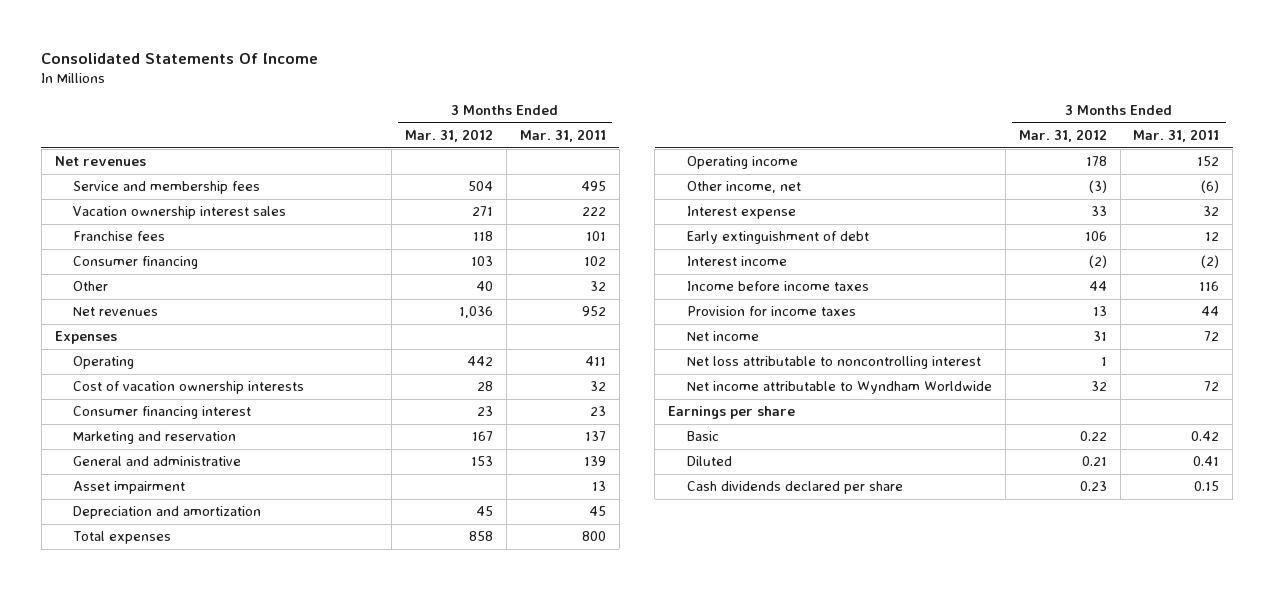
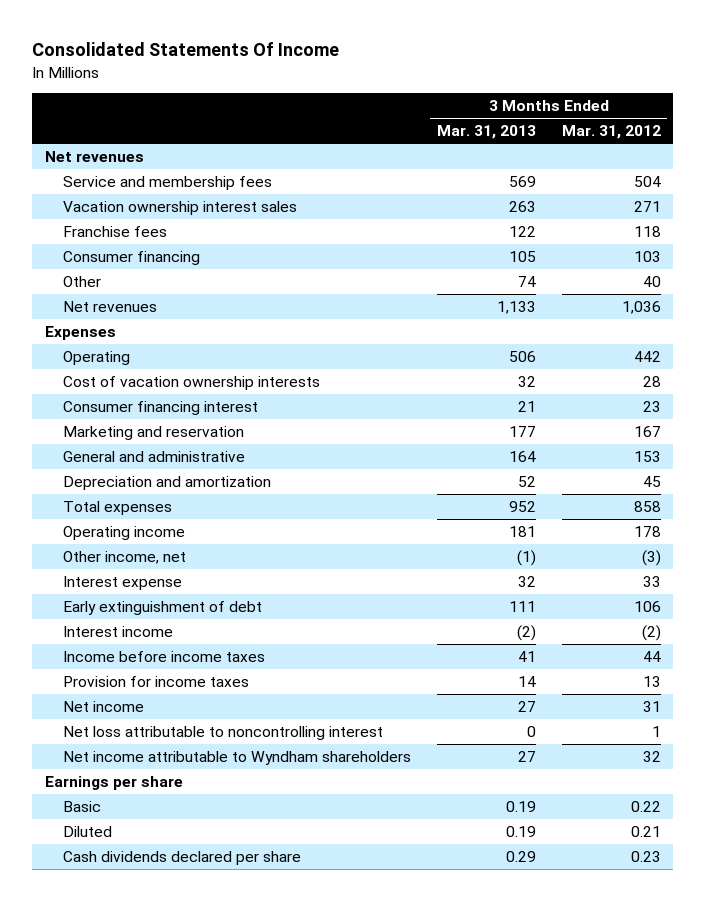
- | 3 Months Ended Mar. 31, 2012 | 3 Months Ended Mar. 31, 2011
+ | 3 Months Ended Mar. 31, 2013 | 3 Months Ended Mar. 31, 2012
- Asset impairment | | 13
- Net income attributable to Wyndham Worldwide | 32 | 72
+ Net income attributable to Wyndham shareholders | 27 | 32

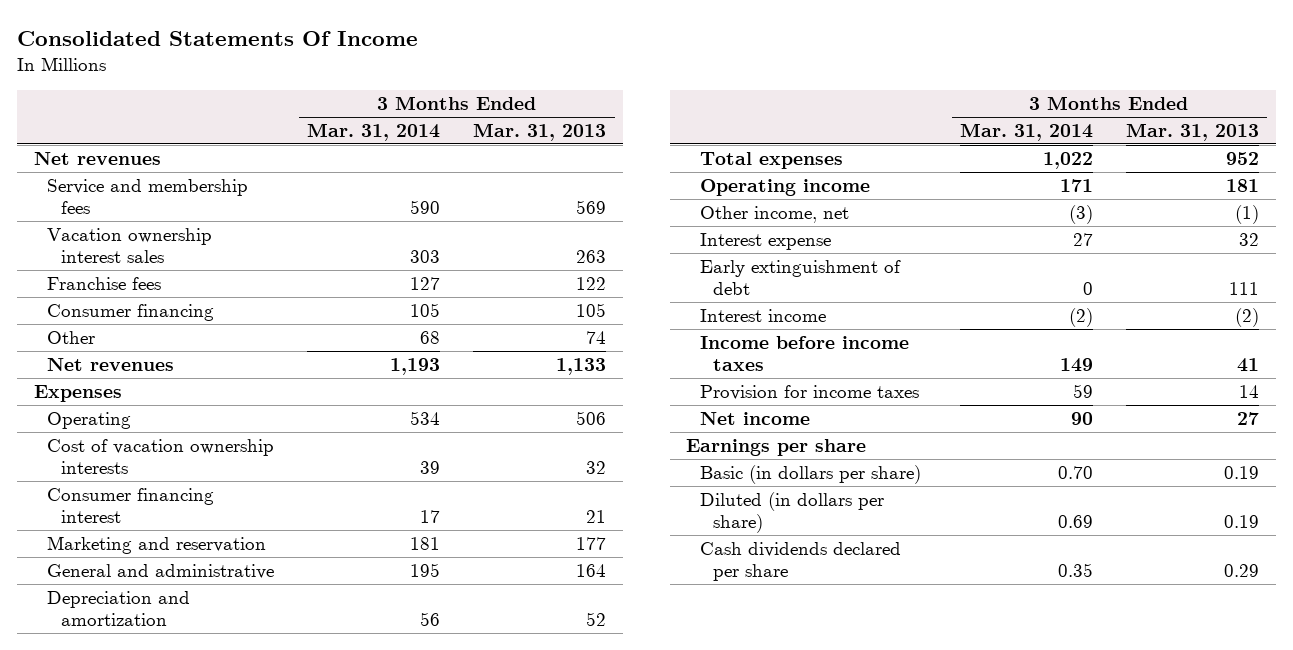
- | 3 Months Ended Mar. 31, 2013 | 3 Months Ended Mar. 31, 2012
+ | 3 Months Ended Mar. 31, 2014 | 3 Months Ended Mar. 31, 2013
- Net loss attributable to noncontrolling interest | 0 | 1
- Net income attributable to Wyndham shareholders | 27 | 32
- Basic | 0.19 | 0.22
- Diluted | 0.19 | 0.21
+ Basic (in dollars per share) | 0.70 | 0.19
+ Diluted (in dollars per share) | 0.69 | 0.19

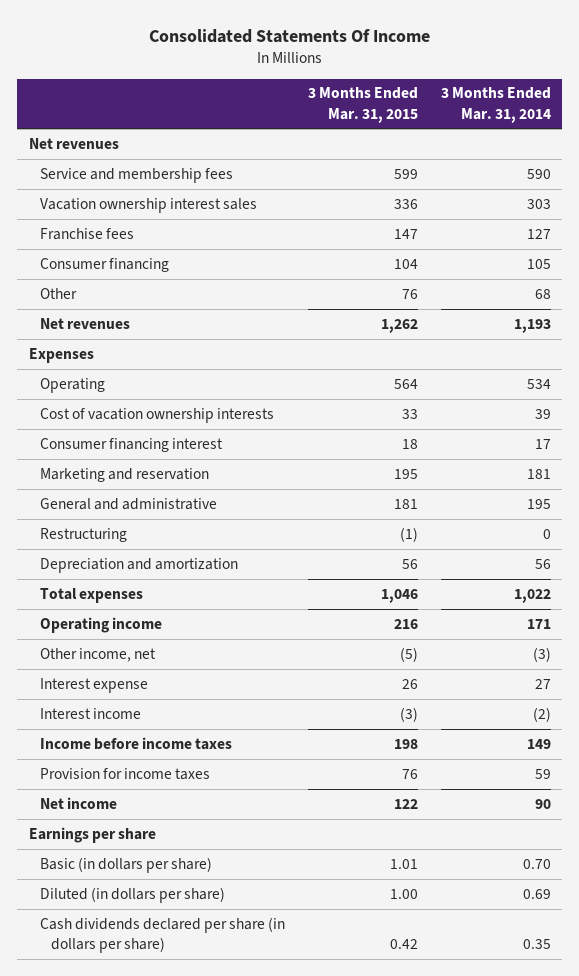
- | 3 Months Ended Mar. 31, 2014 | 3 Months Ended Mar. 31, 2013
+ | 3 Months Ended Mar. 31, 2015 | 3 Months Ended Mar. 31, 2014
+ Restructuring | (1) | 0
- Early extinguishment of debt | 0 | 111
- Cash dividends declared per share | 0.35 | 0.29
+ Cash dividends declared per share (in dollars per share) | 0.42 | 0.35

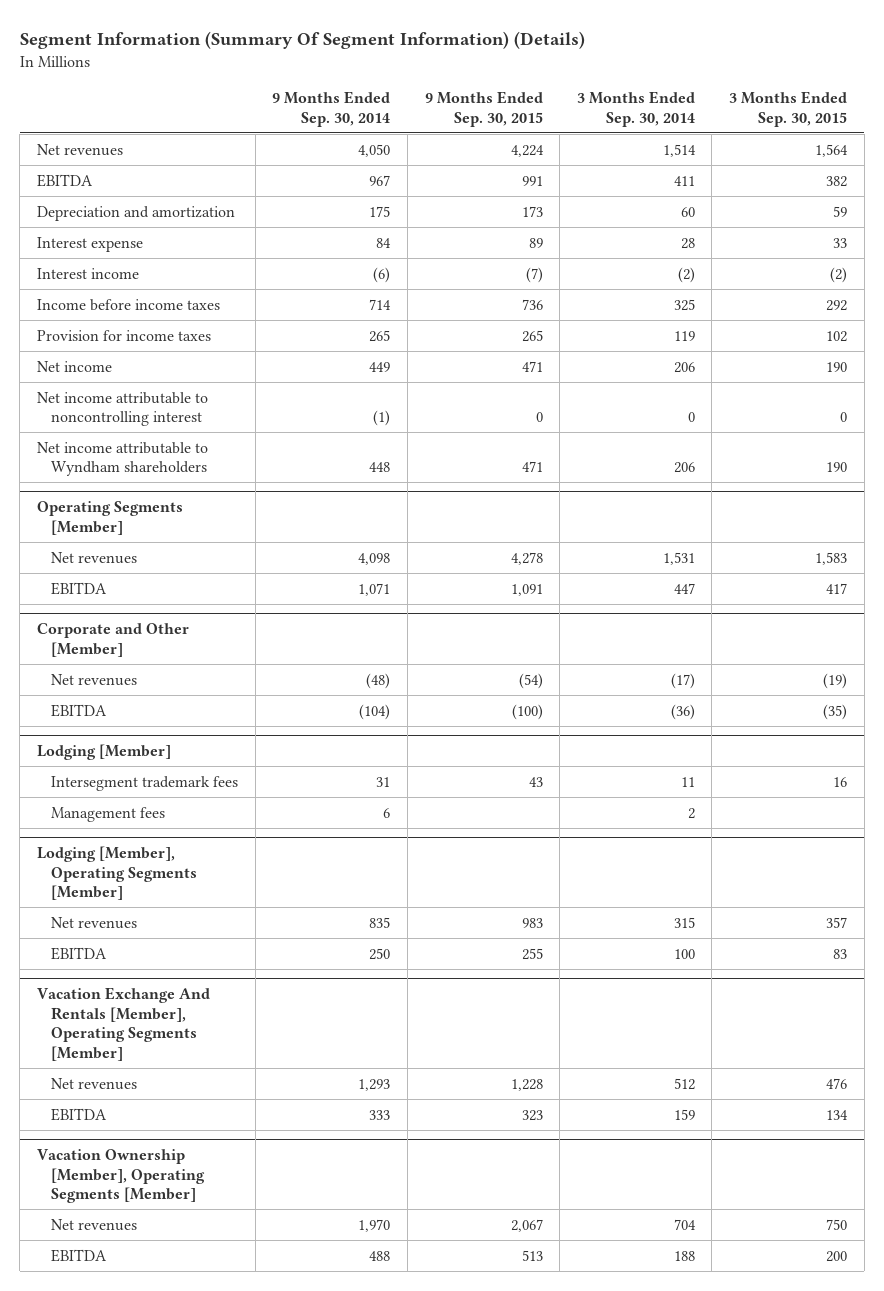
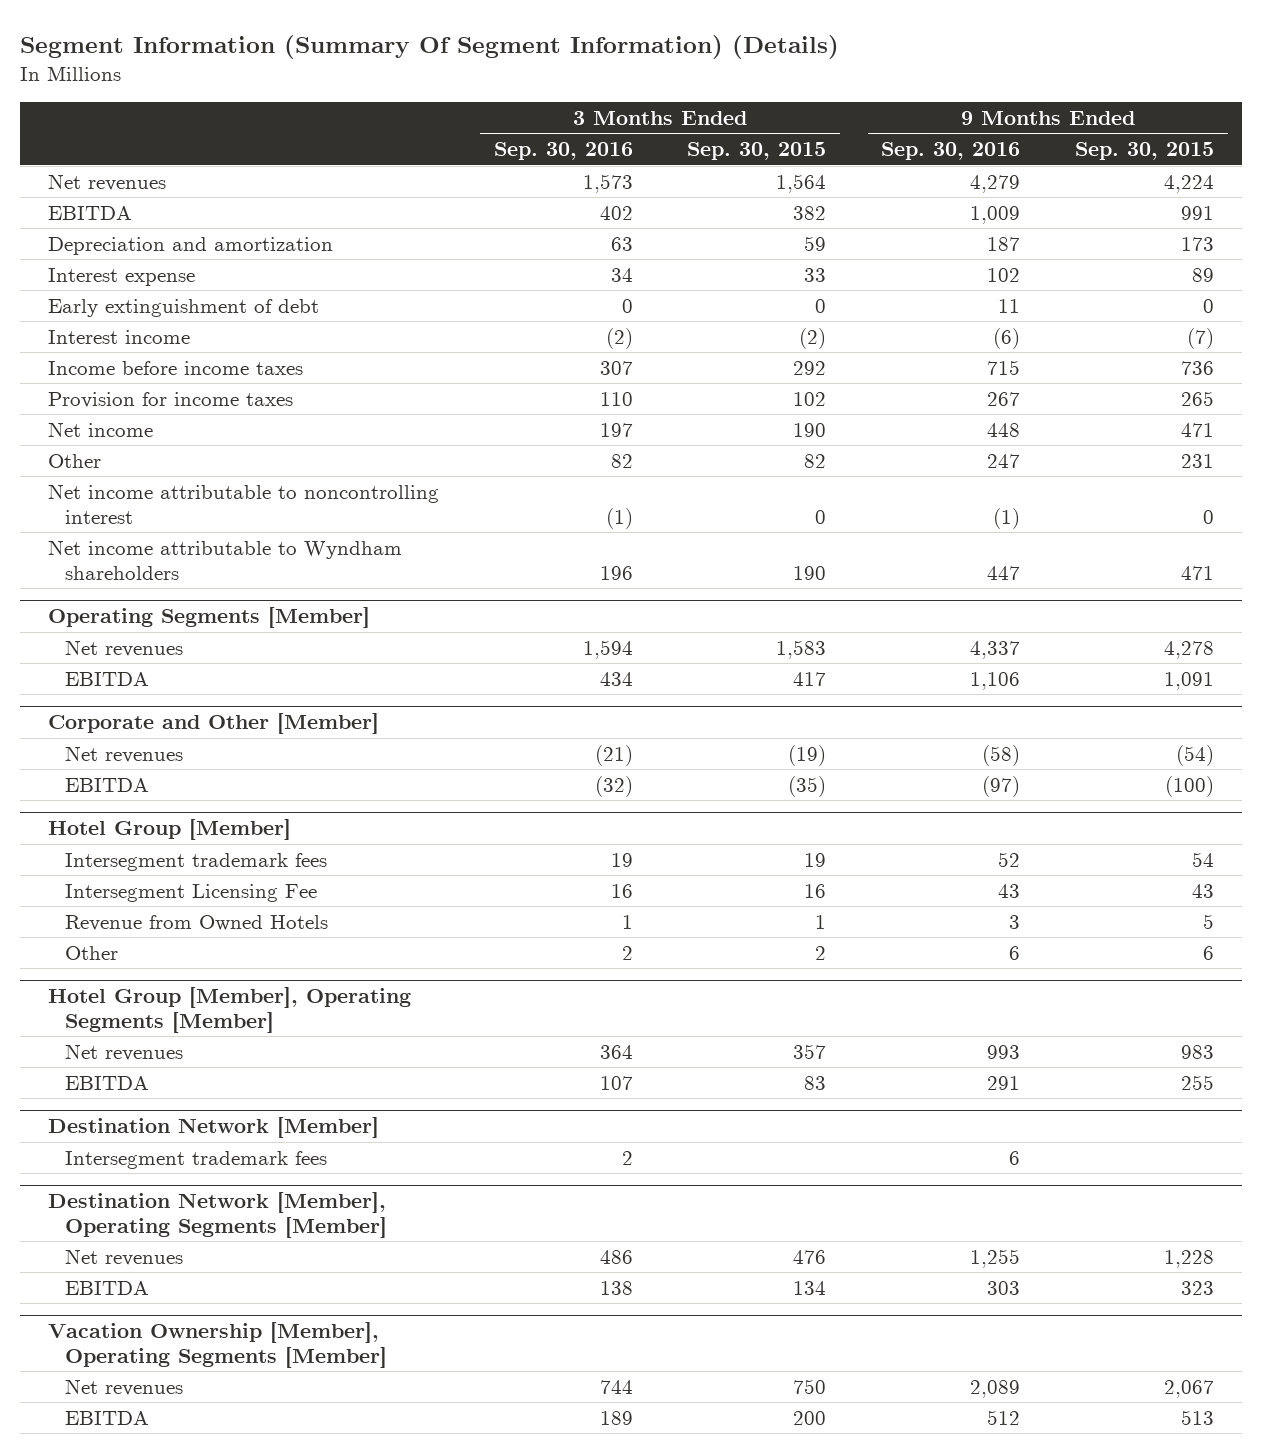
- | 9 Months Ended Sep. 30, 2014 | 9 Months Ended Sep. 30, 2015 | 3 Months Ended Sep. 30, 2014 | 3 Months Ended Sep. 30, 2015
+ | 3 Months Ended Sep. 30, 2016 | 3 Months Ended Sep. 30, 2015 | 9 Months Ended Sep. 30, 2016 | 9 Months Ended Sep. 30, 2015
+ Early extinguishment of debt | 0 | 0 | 11 | 0
+ Other | 82 | 82 | 247 | 231
- Lodging [Member]
- Intersegment trademark fees | 31 | 43 | 11 | 16
- Management fees | 6 | | 2 |
- Lodging [Member], Operating Segments [Member]
+ Hotel Group [Member]
+ Intersegment trademark fees | 19 | 19 | 52 | 54
+ Intersegment Licensing Fee | 16 | 16 | 43 | 43
+ Revenue from Owned Hotels | 1 | 1 | 3 | 5
+ Other | 2 | 2 | 6 | 6
+ Hotel Group [Member], Operating Segments [Member]
- Vacation Exchange And Rentals [Member], Operating Segments [Member]
+ Destination Network [Member]
+ Intersegment trademark fees | 2 | | 6 |
+ Destination Network [Member], Operating Segments [Member]

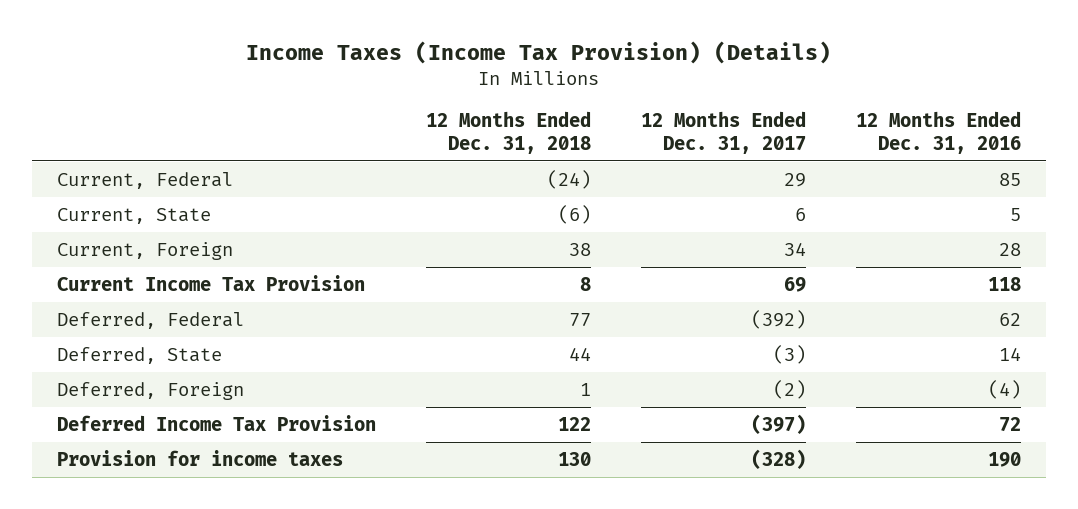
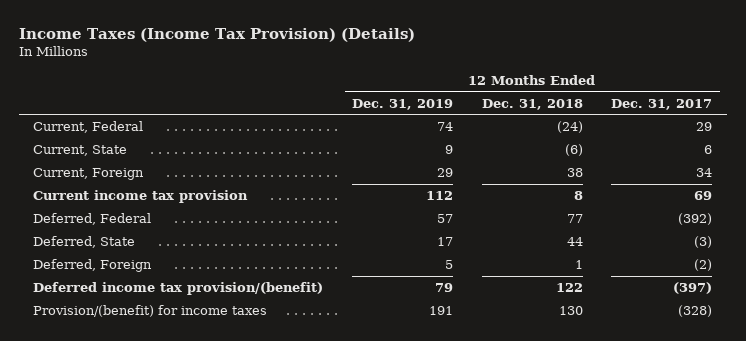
- | 12 Months Ended Dec. 31, 2018 | 12 Months Ended Dec. 31, 2017 | 12 Months Ended Dec. 31, 2016
+ | 12 Months Ended Dec. 31, 2019 | 12 Months Ended Dec. 31, 2018 | 12 Months Ended Dec. 31, 2017
- Current Income Tax Provision | 8 | 69 | 118
+ Current income tax provision | 112 | 8 | 69
- Deferred Income Tax Provision | 122 | (397) | 72
- Provision for income taxes | 130 | (328) | 190
+ Deferred income tax provision/(benefit) | 79 | 122 | (397)
+ Provision/(benefit) for income taxes | 191 | 130 | (328)

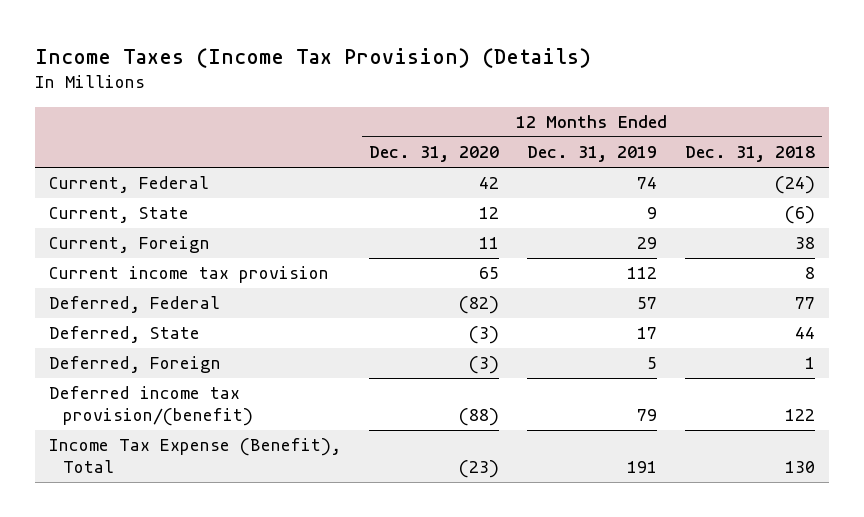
- | 12 Months Ended Dec. 31, 2019 | 12 Months Ended Dec. 31, 2018 | 12 Months Ended Dec. 31, 2017
+ | 12 Months Ended Dec. 31, 2020 | 12 Months Ended Dec. 31, 2019 | 12 Months Ended Dec. 31, 2018
- Provision/(benefit) for income taxes | 191 | 130 | (328)
+ Income Tax Expense (Benefit), Total | (23) | 191 | 130

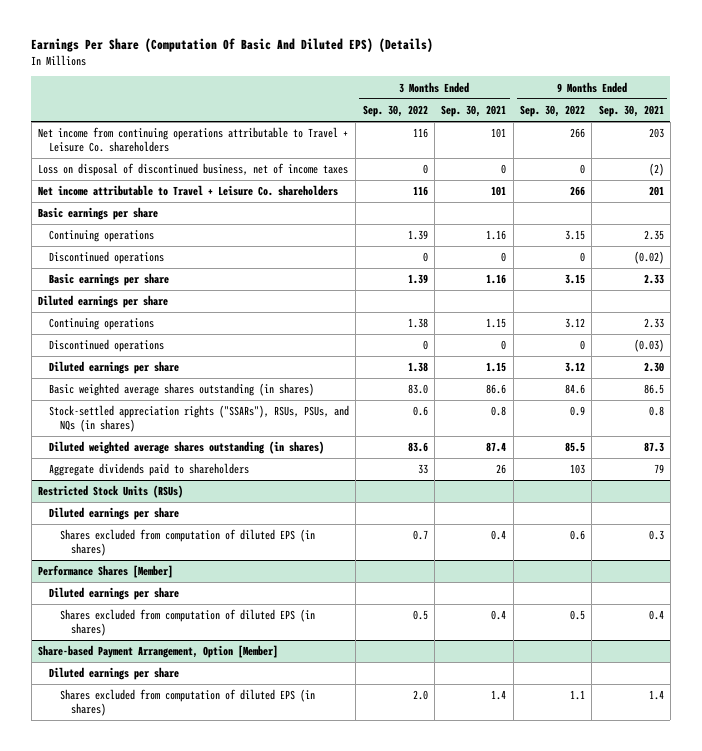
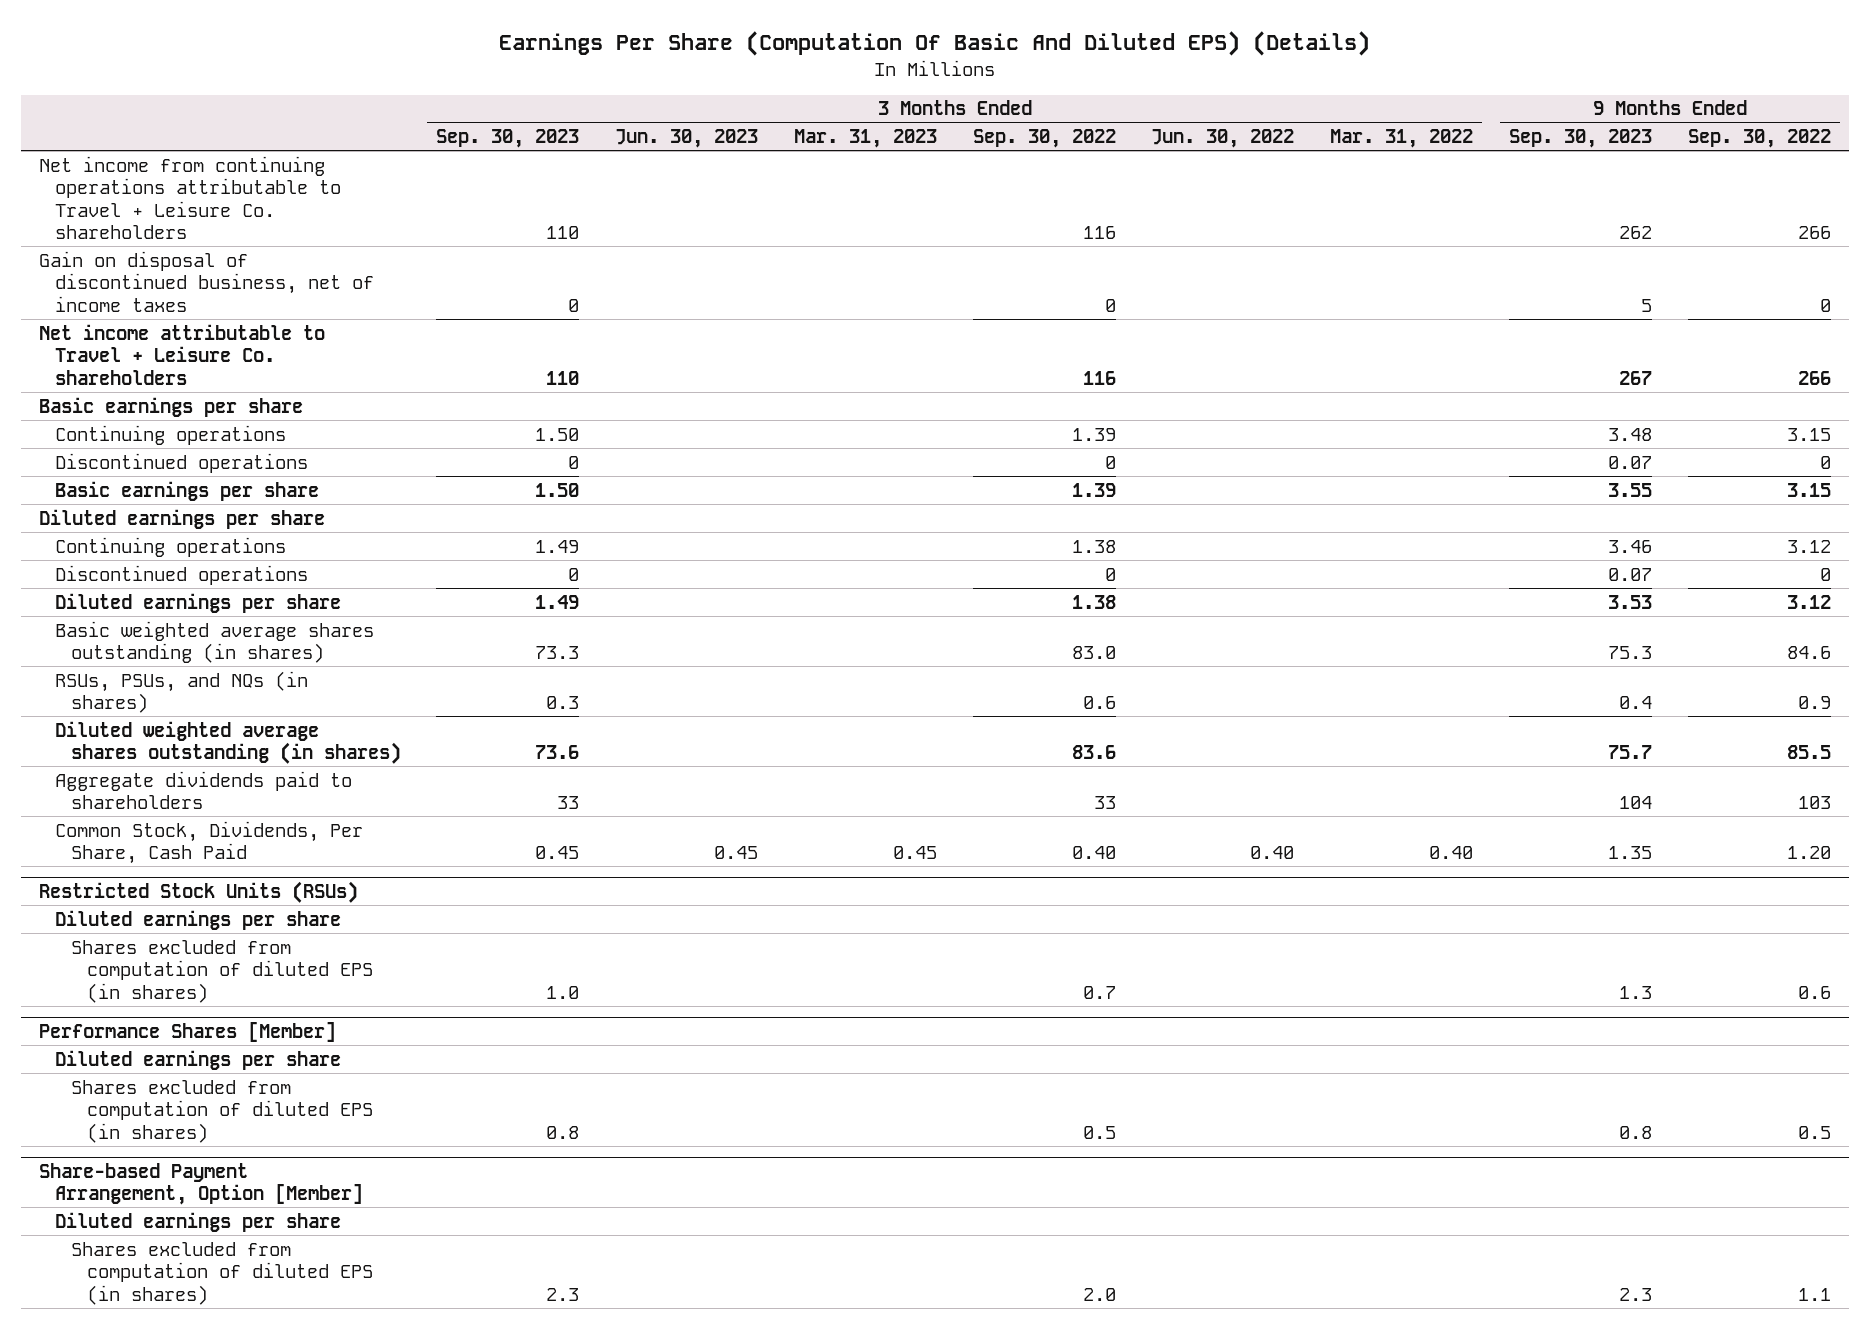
- | 3 Months Ended Sep. 30, 2022 | 3 Months Ended Sep. 30, 2021 | 9 Months Ended Sep. 30, 2022 | 9 Months Ended Sep. 30, 2021
+ | 3 Months Ended Sep. 30, 2023 | 3 Months Ended Jun. 30, 2023 | 3 Months Ended Mar. 31, 2023 | 3 Months Ended Sep. 30, 2022 | 3 Months Ended Jun. 30, 2022 | 3 Months Ended Mar. 31, 2022 | 9 Months Ended Sep. 30, 2023 | 9 Months Ended Sep. 30, 2022
- Loss on disposal of discontinued business, net of income taxes | 0 | 0 | 0 | (2)
+ Gain on disposal of discontinued business, net of income taxes | 0 | | | 0 | | | 5 | 0
- Stock-settled appreciation rights ("SSARs"), RSUs, PSUs, and NQs (in shares) | 0.6 | 0.8 | 0.9 | 0.8
+ RSUs, PSUs, and NQs (in shares) | 0.3 | | | 0.6 | | | 0.4 | 0.9
+ Common Stock, Dividends, Per Share, Cash Paid | 0.45 | 0.45 | 0.45 | 0.40 | 0.40 | 0.40 | 1.35 | 1.20

